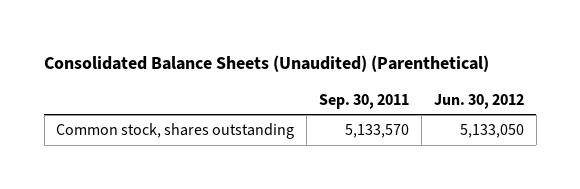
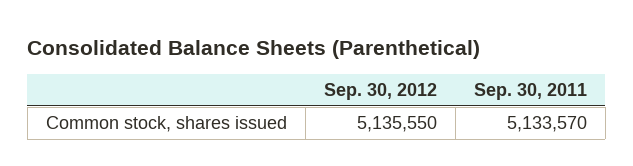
- Consolidated Balance Sheets (Unaudited) (Parenthetical)
+ Consolidated Balance Sheets (Parenthetical)
- | Sep. 30, 2011 | Jun. 30, 2012
+ | Sep. 30, 2012 | Sep. 30, 2011
- Common stock, shares outstanding | 5,133,570 | 5,133,050
+ Common stock, shares issued | 5,135,550 | 5,133,570

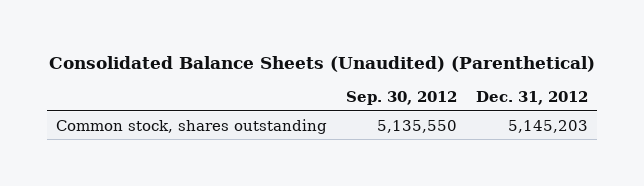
- Consolidated Balance Sheets (Parenthetical)
+ Consolidated Balance Sheets (Unaudited) (Parenthetical)
- | Sep. 30, 2012 | Sep. 30, 2011
+ | Sep. 30, 2012 | Dec. 31, 2012
- Common stock, shares issued | 5,135,550 | 5,133,570
+ Common stock, shares outstanding | 5,135,550 | 5,145,203

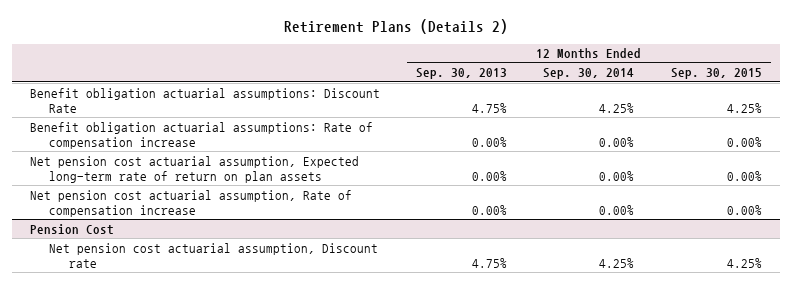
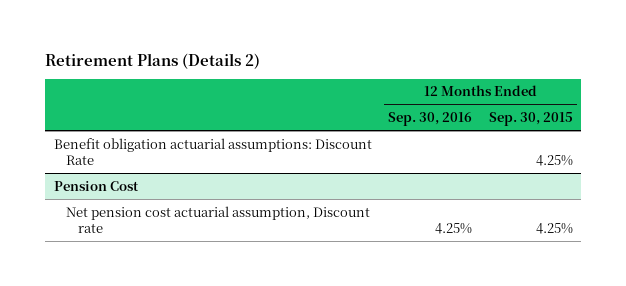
- | 12 Months Ended Sep. 30, 2013 | 12 Months Ended Sep. 30, 2014 | 12 Months Ended Sep. 30, 2015
+ | 12 Months Ended Sep. 30, 2016 | 12 Months Ended Sep. 30, 2015
- Benefit obligation actuarial assumptions: Rate of compensation increase | 0.00% | 0.00% | 0.00%
- Net pension cost actuarial assumption, Expected long-term rate of return on plan assets | 0.00% | 0.00% | 0.00%
- Net pension cost actuarial assumption, Rate of compensation increase | 0.00% | 0.00% | 0.00%

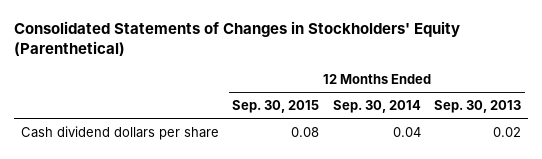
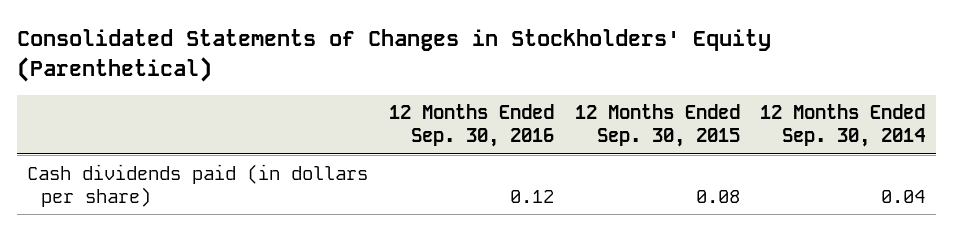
- | 12 Months Ended Sep. 30, 2015 | 12 Months Ended Sep. 30, 2014 | 12 Months Ended Sep. 30, 2013
+ | 12 Months Ended Sep. 30, 2016 | 12 Months Ended Sep. 30, 2015 | 12 Months Ended Sep. 30, 2014
- Cash dividend dollars per share | 0.08 | 0.04 | 0.02
+ Cash dividends paid (in dollars per share) | 0.12 | 0.08 | 0.04

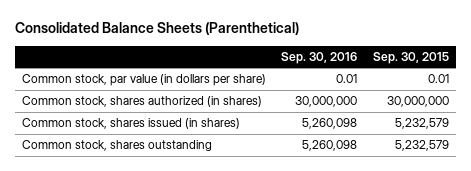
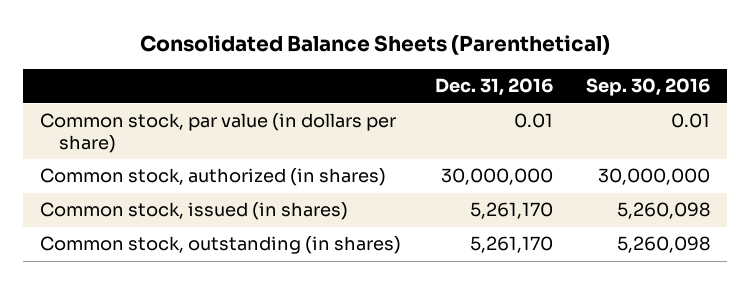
- | Sep. 30, 2016 | Sep. 30, 2015
+ | Dec. 31, 2016 | Sep. 30, 2016
- Common stock, shares authorized (in shares) | 30,000,000 | 30,000,000
- Common stock, shares issued (in shares) | 5,260,098 | 5,232,579
- Common stock, shares outstanding | 5,260,098 | 5,232,579
+ Common stock, authorized (in shares) | 30,000,000 | 30,000,000
+ Common stock, issued (in shares) | 5,261,170 | 5,260,098
+ Common stock, outstanding (in shares) | 5,261,170 | 5,260,098

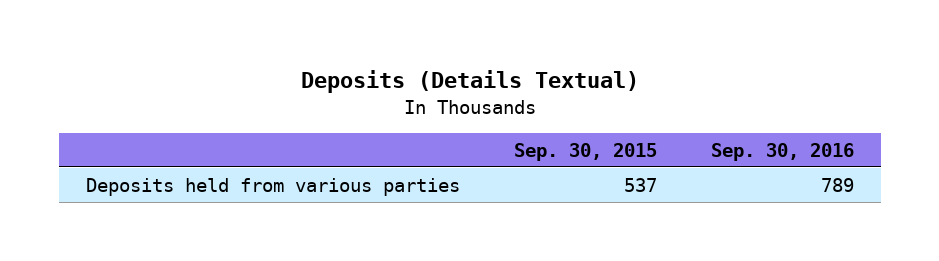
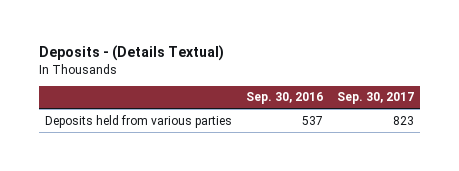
- Deposits (Details Textual)
+ Deposits - (Details Textual)
- | Sep. 30, 2015 | Sep. 30, 2016
+ | Sep. 30, 2016 | Sep. 30, 2017
- Deposits held from various parties | 537 | 789
+ Deposits held from various parties | 537 | 823

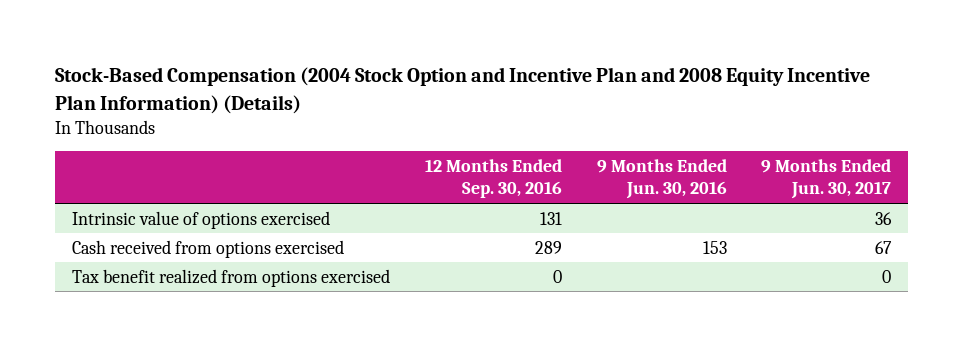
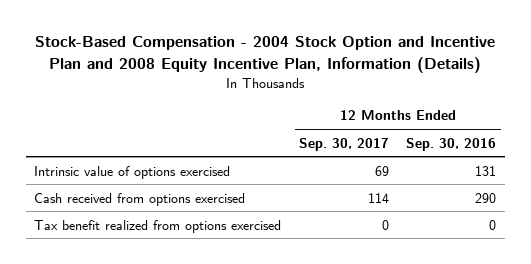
- Stock-Based Compensation (2004 Stock Option and Incentive Plan and 2008 Equity Incentive Plan Information) (Details)
+ Stock-Based Compensation - 2004 Stock Option and Incentive Plan and 2008 Equity Incentive Plan, Information (Details)
- | 12 Months Ended Sep. 30, 2016 | 9 Months Ended Jun. 30, 2016 | 9 Months Ended Jun. 30, 2017
+ | 12 Months Ended Sep. 30, 2017 | 12 Months Ended Sep. 30, 2016
- Cash received from options exercised | 289 | 153 | 67
+ Cash received from options exercised | 114 | 290

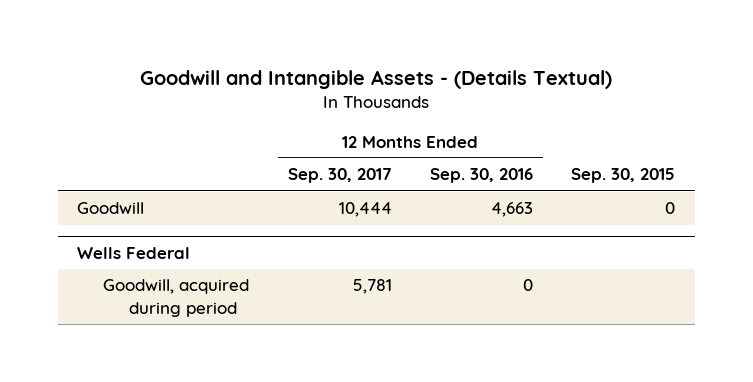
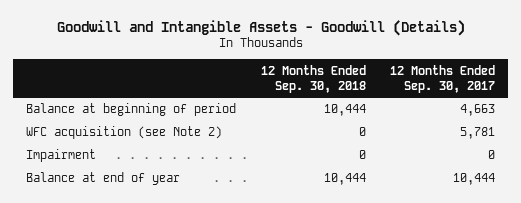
- Goodwill and Intangible Assets - (Details Textual)
+ Goodwill and Intangible Assets - Goodwill (Details)
- | 12 Months Ended Sep. 30, 2017 | 12 Months Ended Sep. 30, 2016 | Sep. 30, 2015
+ | 12 Months Ended Sep. 30, 2018 | 12 Months Ended Sep. 30, 2017
- Goodwill | 10,444 | 4,663 | 0
- Wells Federal
- Goodwill, acquired during period | 5,781 | 0 |
+ Balance at beginning of period | 10,444 | 4,663
+ WFC acquisition (see Note 2) | 0 | 5,781
+ Impairment | 0 | 0
+ Balance at end of year | 10,444 | 10,444

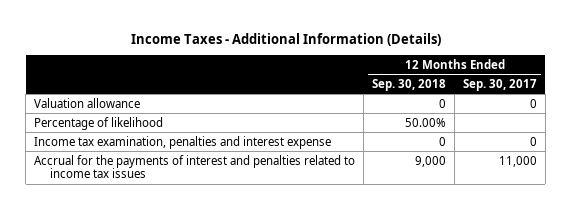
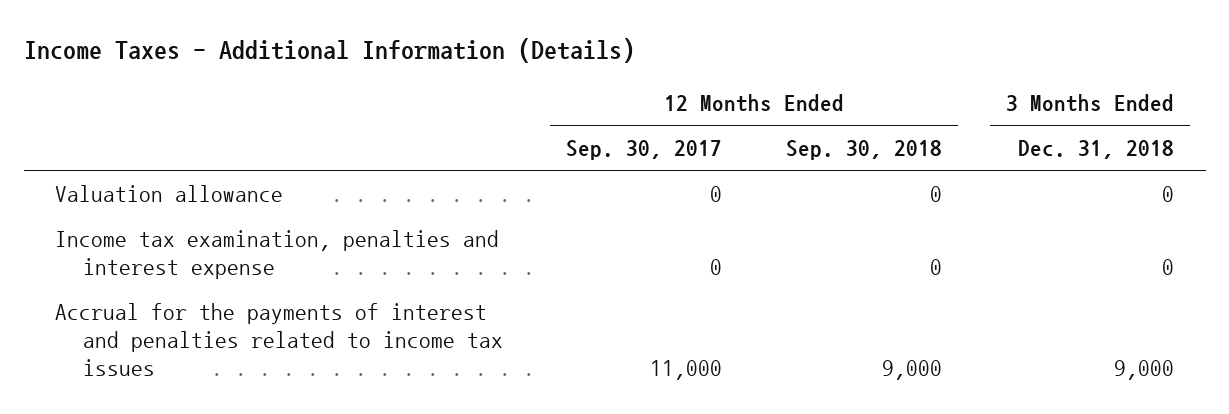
- | 12 Months Ended Sep. 30, 2018 | 12 Months Ended Sep. 30, 2017
+ | 12 Months Ended Sep. 30, 2017 | 12 Months Ended Sep. 30, 2018 | 3 Months Ended Dec. 31, 2018
- Percentage of likelihood | 50.00% |

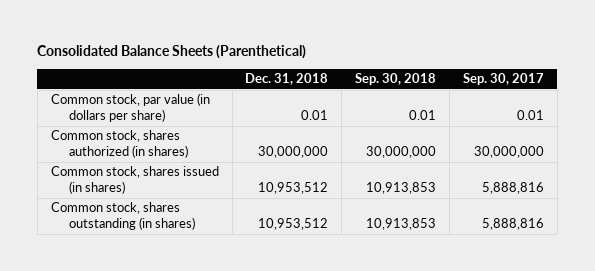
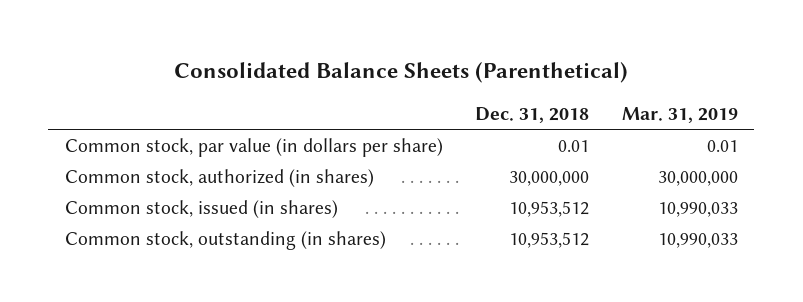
- | Dec. 31, 2018 | Sep. 30, 2018 | Sep. 30, 2017
+ | Dec. 31, 2018 | Mar. 31, 2019
- Common stock, shares authorized (in shares) | 30,000,000 | 30,000,000 | 30,000,000
- Common stock, shares issued (in shares) | 10,953,512 | 10,913,853 | 5,888,816
- Common stock, shares outstanding (in shares) | 10,953,512 | 10,913,853 | 5,888,816
+ Common stock, authorized (in shares) | 30,000,000 | 30,000,000
+ Common stock, issued (in shares) | 10,953,512 | 10,990,033
+ Common stock, outstanding (in shares) | 10,953,512 | 10,990,033

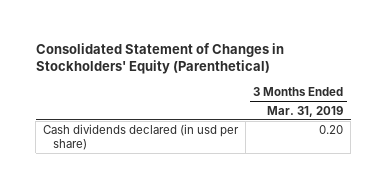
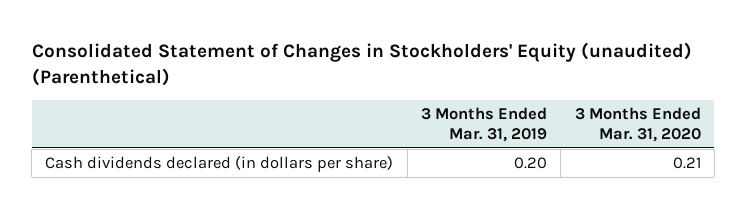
- Consolidated Statement of Changes in Stockholders' Equity (Parenthetical)
+ Consolidated Statement of Changes in Stockholders' Equity (unaudited) (Parenthetical)
- | 3 Months Ended Mar. 31, 2019
+ | 3 Months Ended Mar. 31, 2019 | 3 Months Ended Mar. 31, 2020
- Cash dividends declared (in usd per share) | 0.20
+ Cash dividends declared (in dollars per share) | 0.20 | 0.21

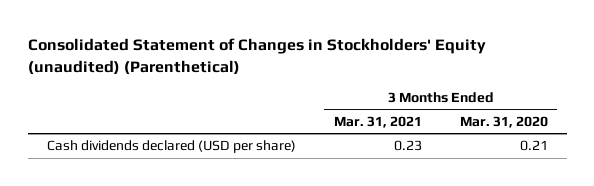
- | 3 Months Ended Mar. 31, 2019 | 3 Months Ended Mar. 31, 2020
+ | 3 Months Ended Mar. 31, 2021 | 3 Months Ended Mar. 31, 2020
- Cash dividends declared (in dollars per share) | 0.20 | 0.21
+ Cash dividends declared (USD per share) | 0.23 | 0.21

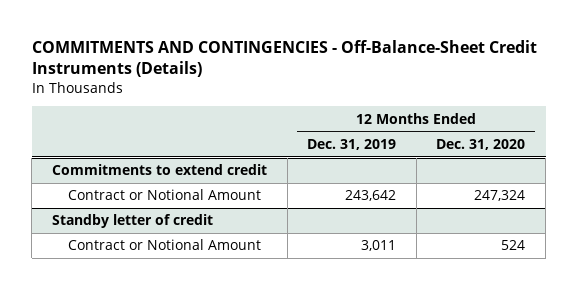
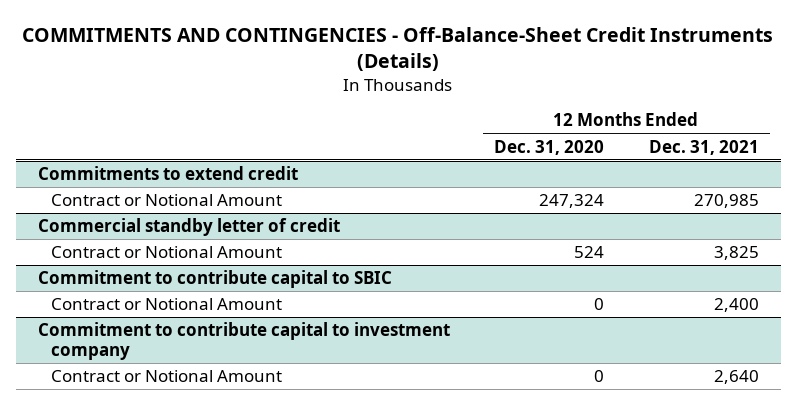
- | 12 Months Ended Dec. 31, 2019 | 12 Months Ended Dec. 31, 2020
+ | 12 Months Ended Dec. 31, 2020 | 12 Months Ended Dec. 31, 2021
- Standby letter of credit
+ Commercial standby letter of credit
+ Commitment to contribute capital to SBIC
+ Contract or Notional Amount | 0 | 2,400
+ Commitment to contribute capital to investment company
+ Contract or Notional Amount | 0 | 2,640

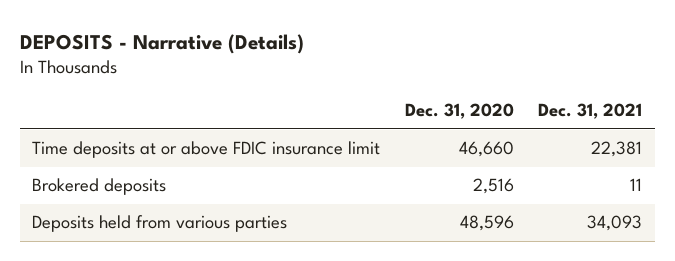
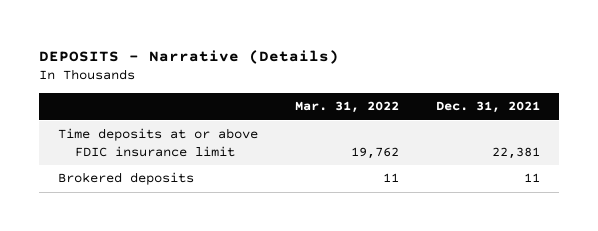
- | Dec. 31, 2020 | Dec. 31, 2021
+ | Mar. 31, 2022 | Dec. 31, 2021
- Deposits held from various parties | 48,596 | 34,093

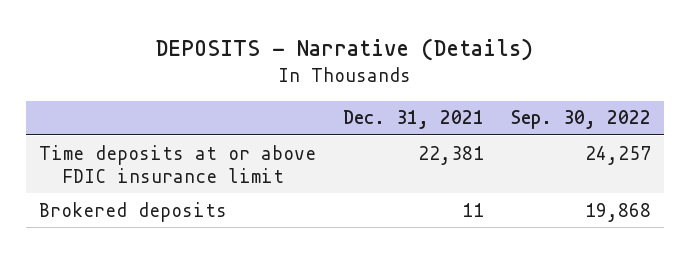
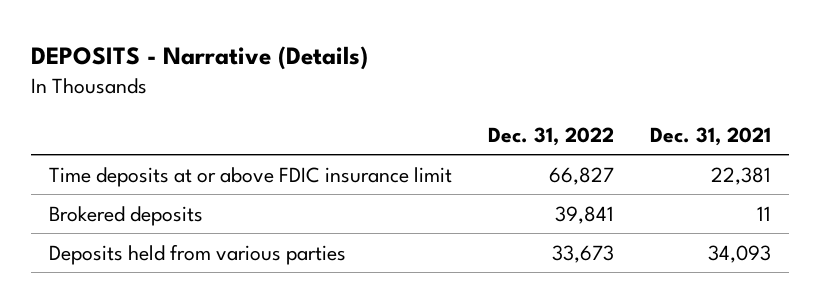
- | Dec. 31, 2021 | Sep. 30, 2022
+ | Dec. 31, 2022 | Dec. 31, 2021
+ Deposits held from various parties | 33,673 | 34,093

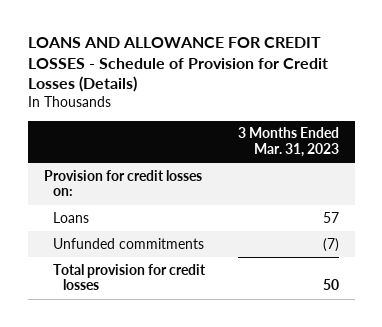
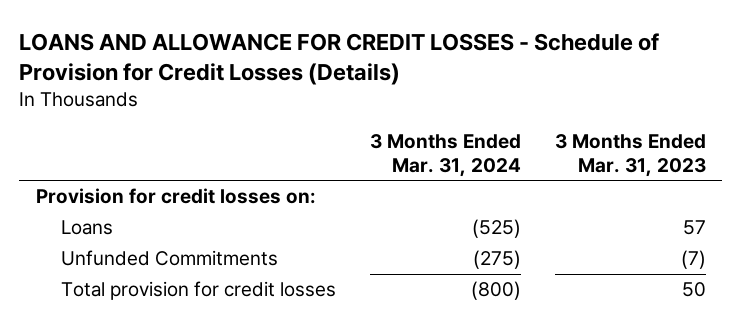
- | 3 Months Ended Mar. 31, 2023
+ | 3 Months Ended Mar. 31, 2024 | 3 Months Ended Mar. 31, 2023
- Unfunded commitments | (7)
+ Unfunded Commitments | (275) | (7)

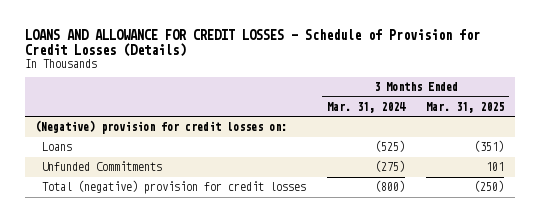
- | 3 Months Ended Mar. 31, 2024 | 3 Months Ended Mar. 31, 2023
+ | 3 Months Ended Mar. 31, 2024 | 3 Months Ended Mar. 31, 2025
- Provision for credit losses on:
+ (Negative) provision for credit losses on:
- Total provision for credit losses | (800) | 50
+ Total (negative) provision for credit losses | (800) | (250)

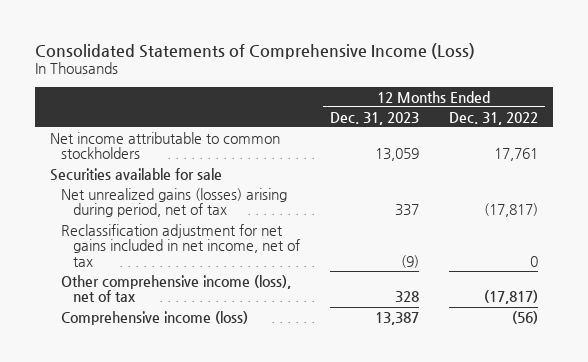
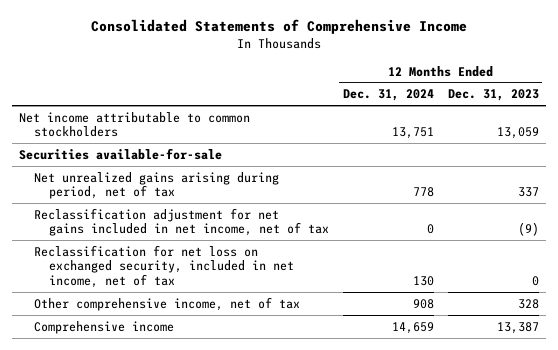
- Consolidated Statements of Comprehensive Income (Loss)
+ Consolidated Statements of Comprehensive Income
- | 12 Months Ended Dec. 31, 2023 | 12 Months Ended Dec. 31, 2022
+ | 12 Months Ended Dec. 31, 2024 | 12 Months Ended Dec. 31, 2023
- Securities available for sale
- Net unrealized gains (losses) arising during period, net of tax | 337 | (17,817)
+ Securities available-for-sale
+ Net unrealized gains arising during period, net of tax | 778 | 337
- Other comprehensive income (loss), net of tax | 328 | (17,817)
- Comprehensive income (loss) | 13,387 | (56)
+ Reclassification for net loss on exchanged security, included in net income, net of tax | 130 | 0
+ Other comprehensive income, net of tax | 908 | 328
+ Comprehensive income | 14,659 | 13,387

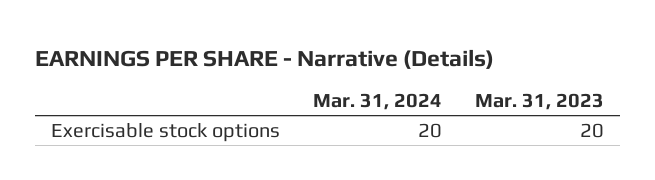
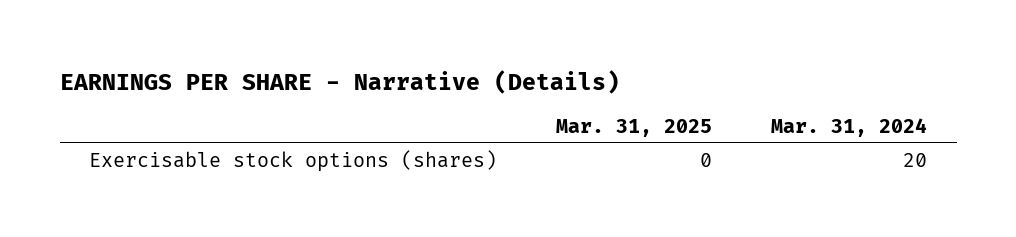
- | Mar. 31, 2024 | Mar. 31, 2023
+ | Mar. 31, 2025 | Mar. 31, 2024
- Exercisable stock options | 20 | 20
+ Exercisable stock options (shares) | 0 | 20

